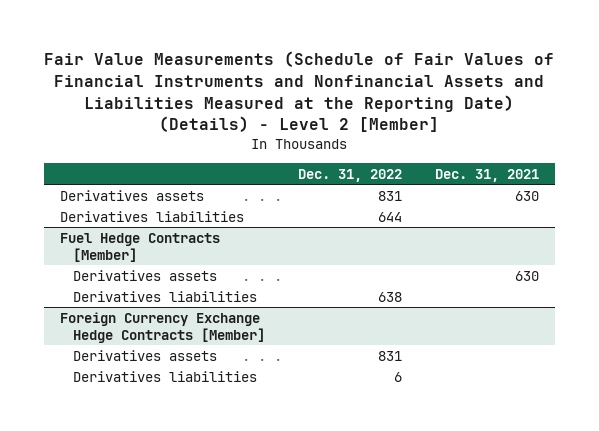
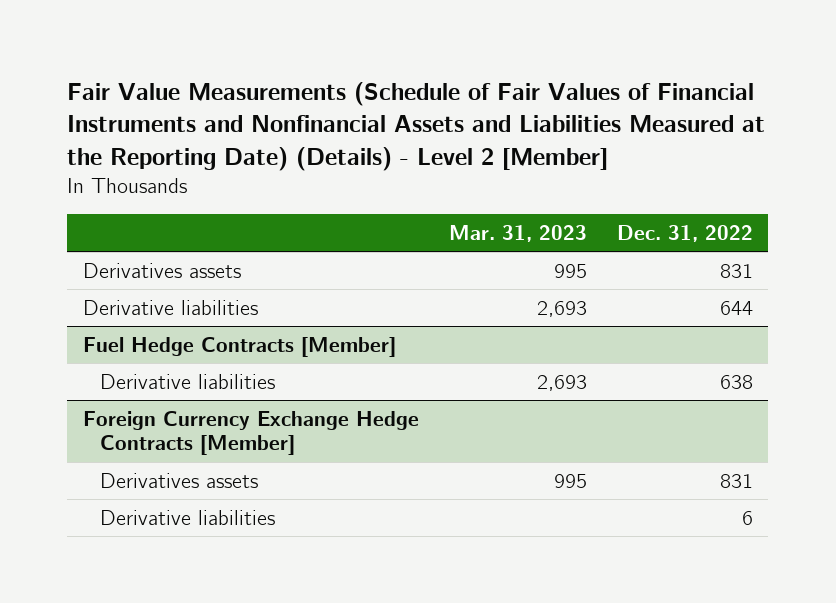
- | Dec. 31, 2022 | Dec. 31, 2021
+ | Mar. 31, 2023 | Dec. 31, 2022
- Derivatives liabilities | 644 |
+ Derivative liabilities | 2,693 | 644
@ Fuel Hedge Contracts [Member]
- Derivatives assets | | 630
- Derivatives liabilities | 638 |
+ Derivative liabilities | 2,693 | 638
@ Foreign Currency Exchange Hedge Contracts [Member]
- Derivatives liabilities | 6 |
+ Derivative liabilities | | 6

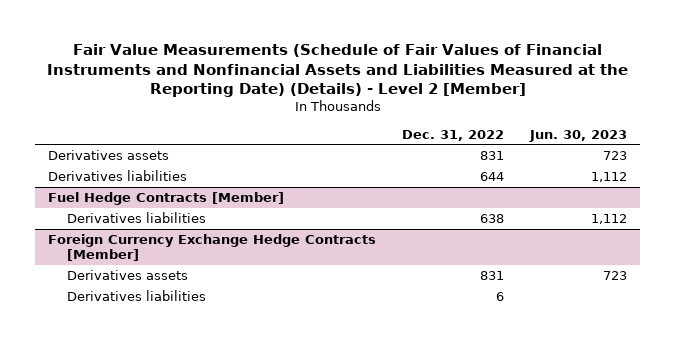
- | Mar. 31, 2023 | Dec. 31, 2022
+ | Dec. 31, 2022 | Jun. 30, 2023
- Derivative liabilities | 2,693 | 644
+ Derivatives liabilities | 644 | 1,112
@ Fuel Hedge Contracts [Member]
- Derivative liabilities | 2,693 | 638
+ Derivatives liabilities | 638 | 1,112
@ Foreign Currency Exchange Hedge Contracts [Member]
- Derivative liabilities | | 6
+ Derivatives liabilities | 6 |

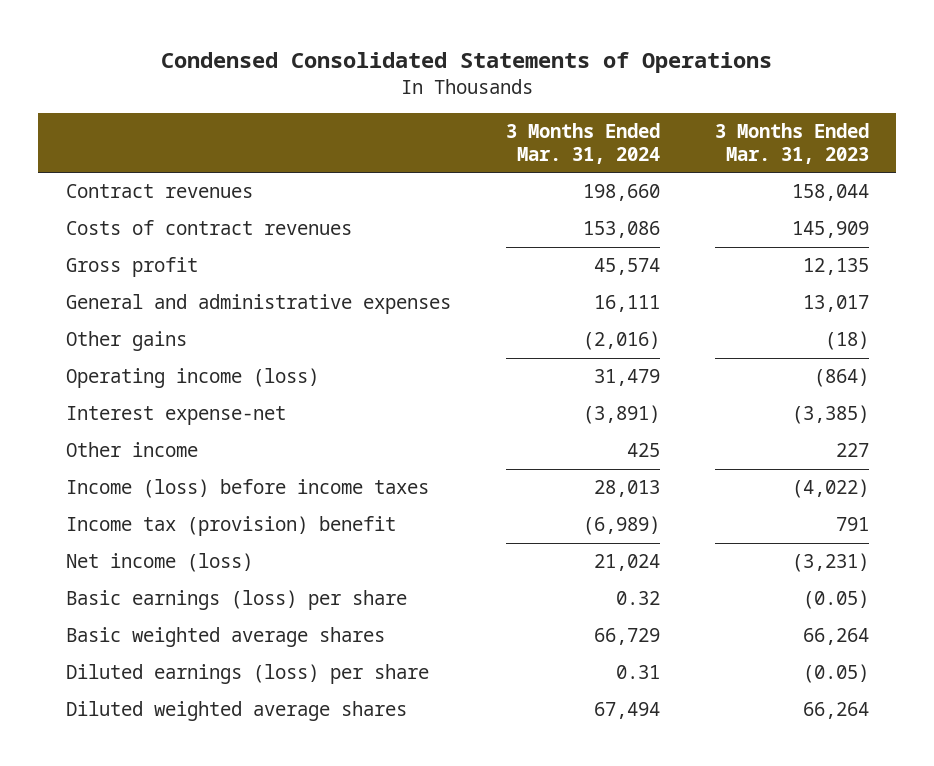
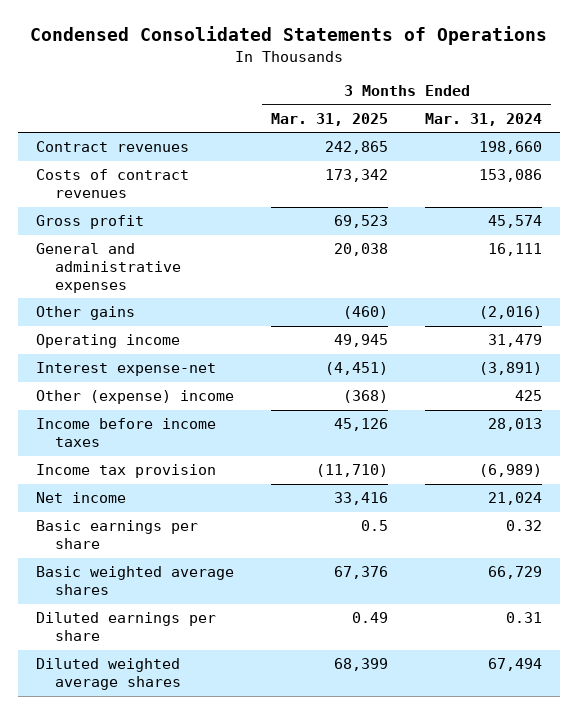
- | 3 Months Ended Mar. 31, 2024 | 3 Months Ended Mar. 31, 2023
+ | 3 Months Ended Mar. 31, 2025 | 3 Months Ended Mar. 31, 2024
- Operating income (loss) | 31,479 | (864)
+ Operating income | 49,945 | 31,479
- Other income | 425 | 227
- Income (loss) before income taxes | 28,013 | (4,022)
- Income tax (provision) benefit | (6,989) | 791
- Net income (loss) | 21,024 | (3,231)
- Basic earnings (loss) per share | 0.32 | (0.05)
+ Other (expense) income | (368) | 425
+ Income before income taxes | 45,126 | 28,013
+ Income tax provision | (11,710) | (6,989)
+ Net income | 33,416 | 21,024
+ Basic earnings per share | 0.5 | 0.32
- Diluted earnings (loss) per share | 0.31 | (0.05)
+ Diluted earnings per share | 0.49 | 0.31

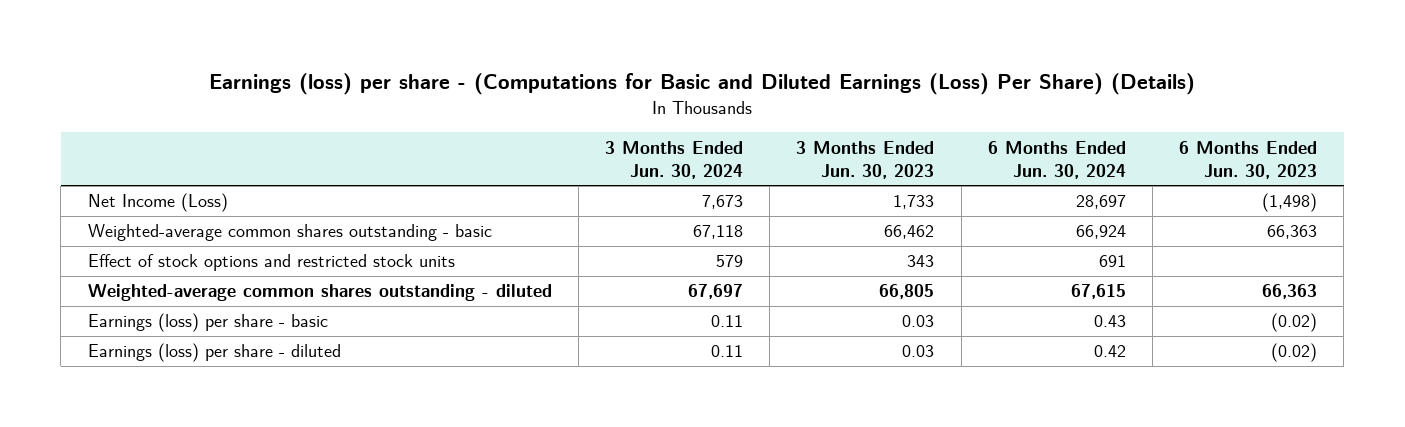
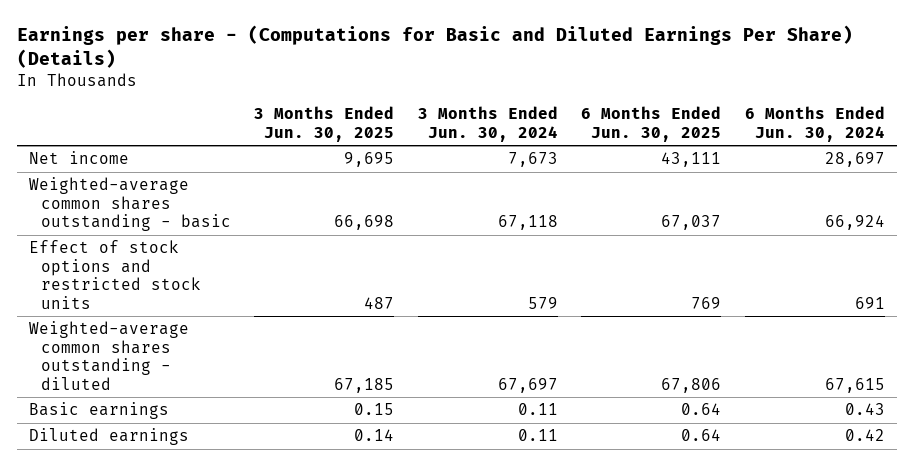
- Earnings (loss) per share - (Computations for Basic and Diluted Earnings (Loss) Per Share) (Details)
+ Earnings per share - (Computations for Basic and Diluted Earnings Per Share) (Details)
- | 3 Months Ended Jun. 30, 2024 | 3 Months Ended Jun. 30, 2023 | 6 Months Ended Jun. 30, 2024 | 6 Months Ended Jun. 30, 2023
+ | 3 Months Ended Jun. 30, 2025 | 3 Months Ended Jun. 30, 2024 | 6 Months Ended Jun. 30, 2025 | 6 Months Ended Jun. 30, 2024
- Net Income (Loss) | 7,673 | 1,733 | 28,697 | (1,498)
+ Net income | 9,695 | 7,673 | 43,111 | 28,697
- Earnings (loss) per share - basic | 0.11 | 0.03 | 0.43 | (0.02)
- Earnings (loss) per share - diluted | 0.11 | 0.03 | 0.42 | (0.02)
+ Basic earnings | 0.15 | 0.11 | 0.64 | 0.43
+ Diluted earnings | 0.14 | 0.11 | 0.64 | 0.42

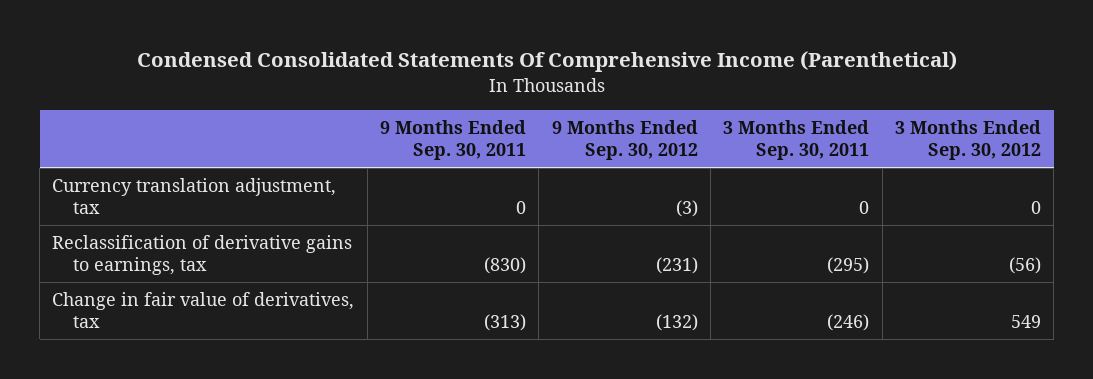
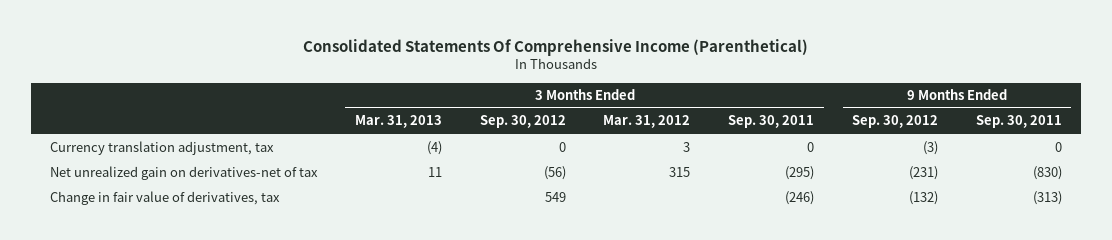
- Condensed Consolidated Statements Of Comprehensive Income (Parenthetical)
+ Consolidated Statements Of Comprehensive Income (Parenthetical)
- | 9 Months Ended Sep. 30, 2011 | 9 Months Ended Sep. 30, 2012 | 3 Months Ended Sep. 30, 2011 | 3 Months Ended Sep. 30, 2012
+ | 3 Months Ended Mar. 31, 2013 | 3 Months Ended Sep. 30, 2012 | 3 Months Ended Mar. 31, 2012 | 3 Months Ended Sep. 30, 2011 | 9 Months Ended Sep. 30, 2012 | 9 Months Ended Sep. 30, 2011
- Reclassification of derivative gains to earnings, tax | (830) | (231) | (295) | (56)
+ Net unrealized gain on derivatives-net of tax | 11 | (56) | 315 | (295) | (231) | (830)

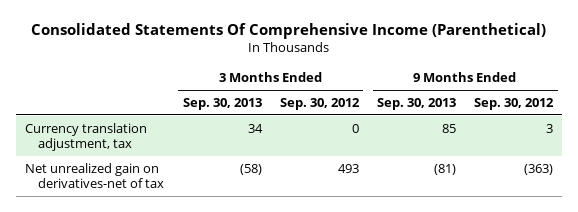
- | 3 Months Ended Mar. 31, 2013 | 3 Months Ended Sep. 30, 2012 | 3 Months Ended Mar. 31, 2012 | 3 Months Ended Sep. 30, 2011 | 9 Months Ended Sep. 30, 2012 | 9 Months Ended Sep. 30, 2011
+ | 3 Months Ended Sep. 30, 2013 | 3 Months Ended Sep. 30, 2012 | 9 Months Ended Sep. 30, 2013 | 9 Months Ended Sep. 30, 2012
- Currency translation adjustment, tax | (4) | 0 | 3 | 0 | (3) | 0
- Net unrealized gain on derivatives-net of tax | 11 | (56) | 315 | (295) | (231) | (830)
- Change in fair value of derivatives, tax | | 549 | | (246) | (132) | (313)
+ Currency translation adjustment, tax | 34 | 0 | 85 | 3
+ Net unrealized gain on derivatives-net of tax | (58) | 493 | (81) | (363)

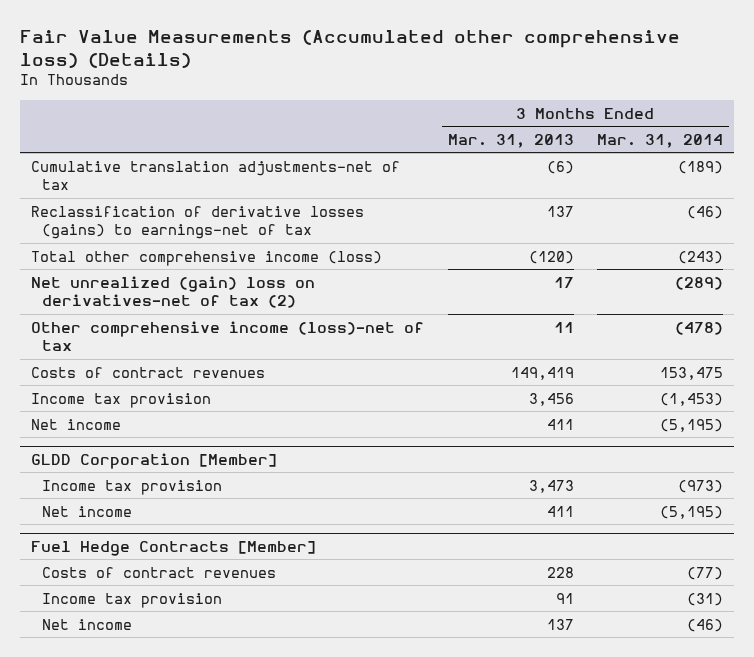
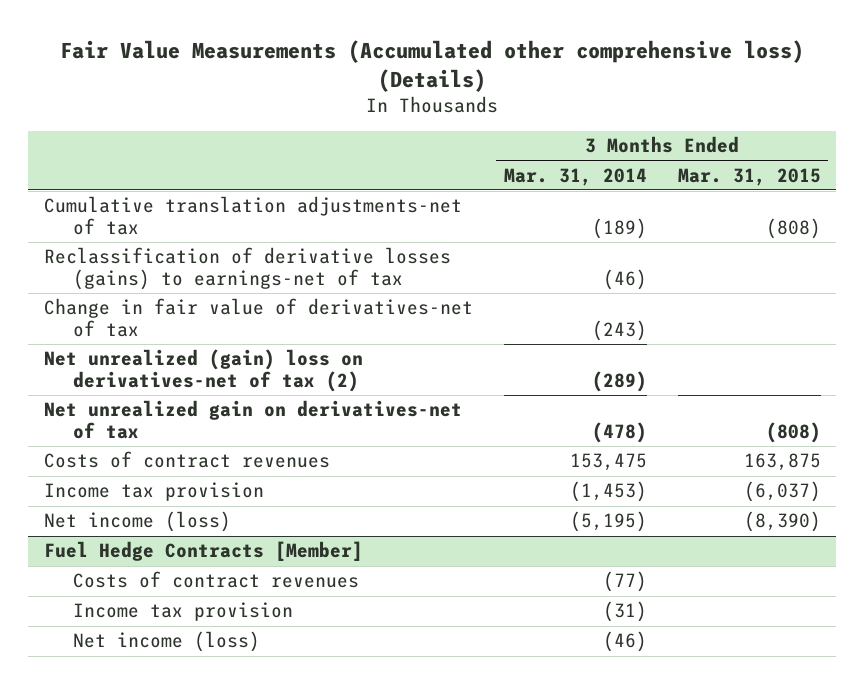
- | 3 Months Ended Mar. 31, 2013 | 3 Months Ended Mar. 31, 2014
+ | 3 Months Ended Mar. 31, 2014 | 3 Months Ended Mar. 31, 2015
- Total other comprehensive income (loss) | (120) | (243)
+ Change in fair value of derivatives-net of tax | (243) |
- Other comprehensive income (loss)-net of tax | 11 | (478)
+ Net unrealized gain on derivatives-net of tax | (478) | (808)
- Net income | 411 | (5,195)
- GLDD Corporation [Member]
- Income tax provision | 3,473 | (973)
- Net income | 411 | (5,195)
+ Net income (loss) | (5,195) | (8,390)
@ Fuel Hedge Contracts [Member]
- Net income | 137 | (46)
+ Net income (loss) | (46) |

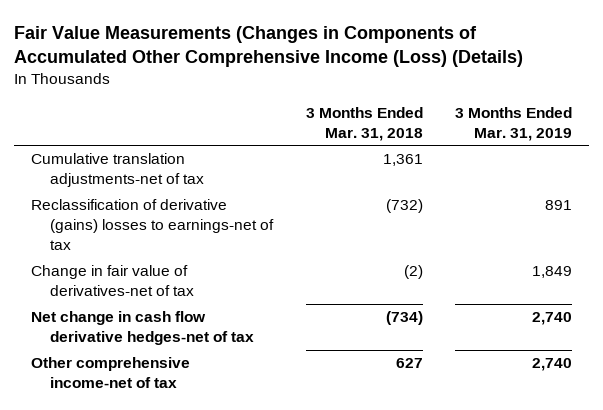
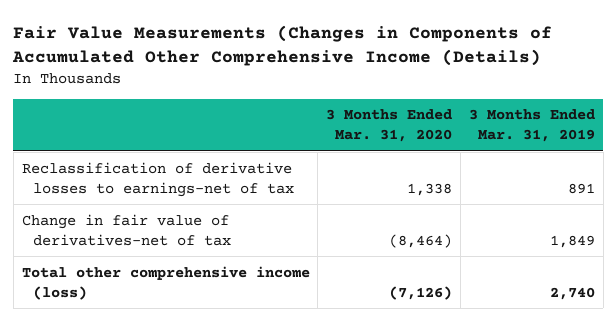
- Fair Value Measurements (Changes in Components of Accumulated Other Comprehensive Income (Loss) (Details)
+ Fair Value Measurements (Changes in Components of Accumulated Other Comprehensive Income (Details)
- | 3 Months Ended Mar. 31, 2018 | 3 Months Ended Mar. 31, 2019
+ | 3 Months Ended Mar. 31, 2020 | 3 Months Ended Mar. 31, 2019
- Cumulative translation adjustments-net of tax | 1,361 |
- Reclassification of derivative (gains) losses to earnings-net of tax | (732) | 891
+ Reclassification of derivative losses to earnings-net of tax | 1,338 | 891
- Net change in cash flow derivative hedges-net of tax | (734) | 2,740
- Other comprehensive income-net of tax | 627 | 2,740
+ Total other comprehensive income (loss) | (7,126) | 2,740

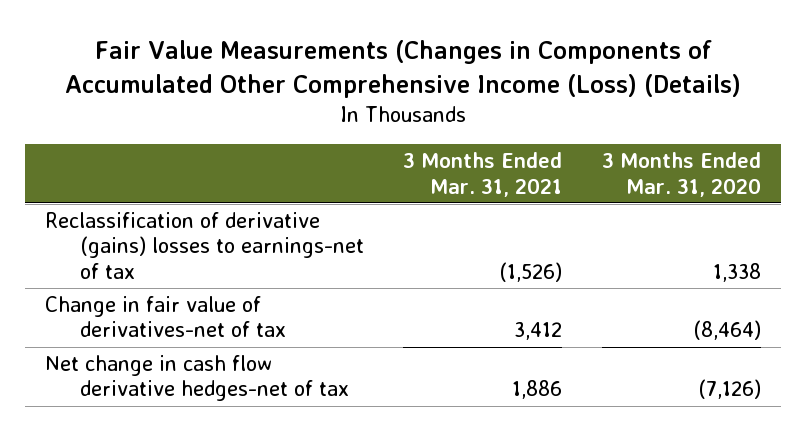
- Fair Value Measurements (Changes in Components of Accumulated Other Comprehensive Income (Details)
+ Fair Value Measurements (Changes in Components of Accumulated Other Comprehensive Income (Loss) (Details)
- | 3 Months Ended Mar. 31, 2020 | 3 Months Ended Mar. 31, 2019
+ | 3 Months Ended Mar. 31, 2021 | 3 Months Ended Mar. 31, 2020
- Reclassification of derivative losses to earnings-net of tax | 1,338 | 891
+ Reclassification of derivative (gains) losses to earnings-net of tax | (1,526) | 1,338
- Total other comprehensive income (loss) | (7,126) | 2,740
+ Net change in cash flow derivative hedges-net of tax | 1,886 | (7,126)

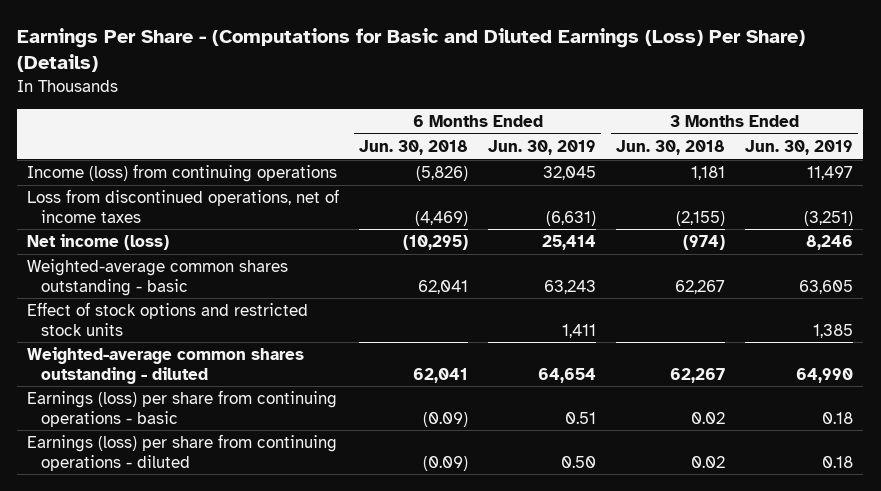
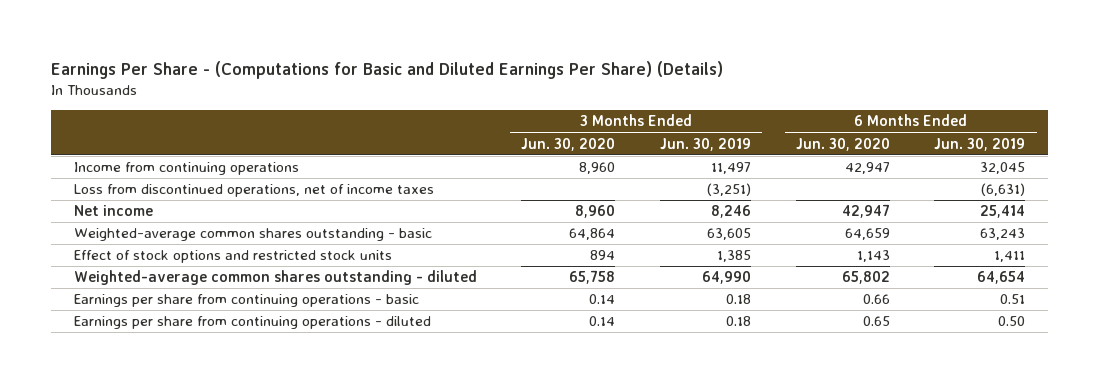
- Earnings Per Share - (Computations for Basic and Diluted Earnings (Loss) Per Share) (Details)
+ Earnings Per Share - (Computations for Basic and Diluted Earnings Per Share) (Details)
- | 6 Months Ended Jun. 30, 2018 | 6 Months Ended Jun. 30, 2019 | 3 Months Ended Jun. 30, 2018 | 3 Months Ended Jun. 30, 2019
+ | 3 Months Ended Jun. 30, 2020 | 3 Months Ended Jun. 30, 2019 | 6 Months Ended Jun. 30, 2020 | 6 Months Ended Jun. 30, 2019
- Income (loss) from continuing operations | (5,826) | 32,045 | 1,181 | 11,497
+ Income from continuing operations | 8,960 | 11,497 | 42,947 | 32,045
- Net income (loss) | (10,295) | 25,414 | (974) | 8,246
+ Net income | 8,960 | 8,246 | 42,947 | 25,414
- Earnings (loss) per share from continuing operations - basic | (0.09) | 0.51 | 0.02 | 0.18
- Earnings (loss) per share from continuing operations - diluted | (0.09) | 0.50 | 0.02 | 0.18
+ Earnings per share from continuing operations - basic | 0.14 | 0.18 | 0.66 | 0.51
+ Earnings per share from continuing operations - diluted | 0.14 | 0.18 | 0.65 | 0.50

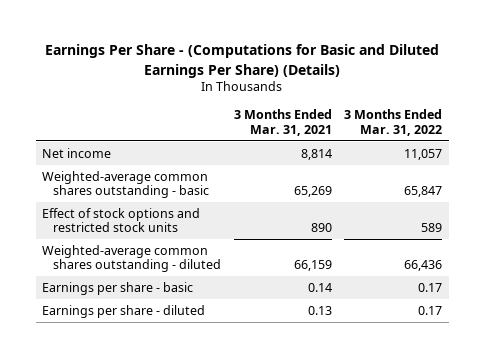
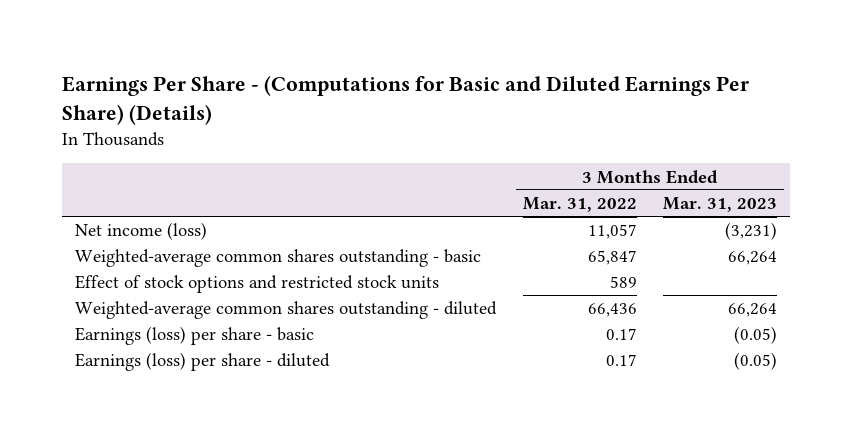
- | 3 Months Ended Mar. 31, 2021 | 3 Months Ended Mar. 31, 2022
+ | 3 Months Ended Mar. 31, 2022 | 3 Months Ended Mar. 31, 2023
- Net income | 8,814 | 11,057
+ Net income (loss) | 11,057 | (3,231)
- Earnings per share - basic | 0.14 | 0.17
- Earnings per share - diluted | 0.13 | 0.17
+ Earnings (loss) per share - basic | 0.17 | (0.05)
+ Earnings (loss) per share - diluted | 0.17 | (0.05)

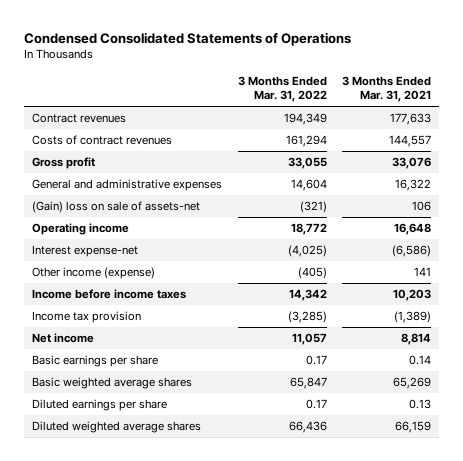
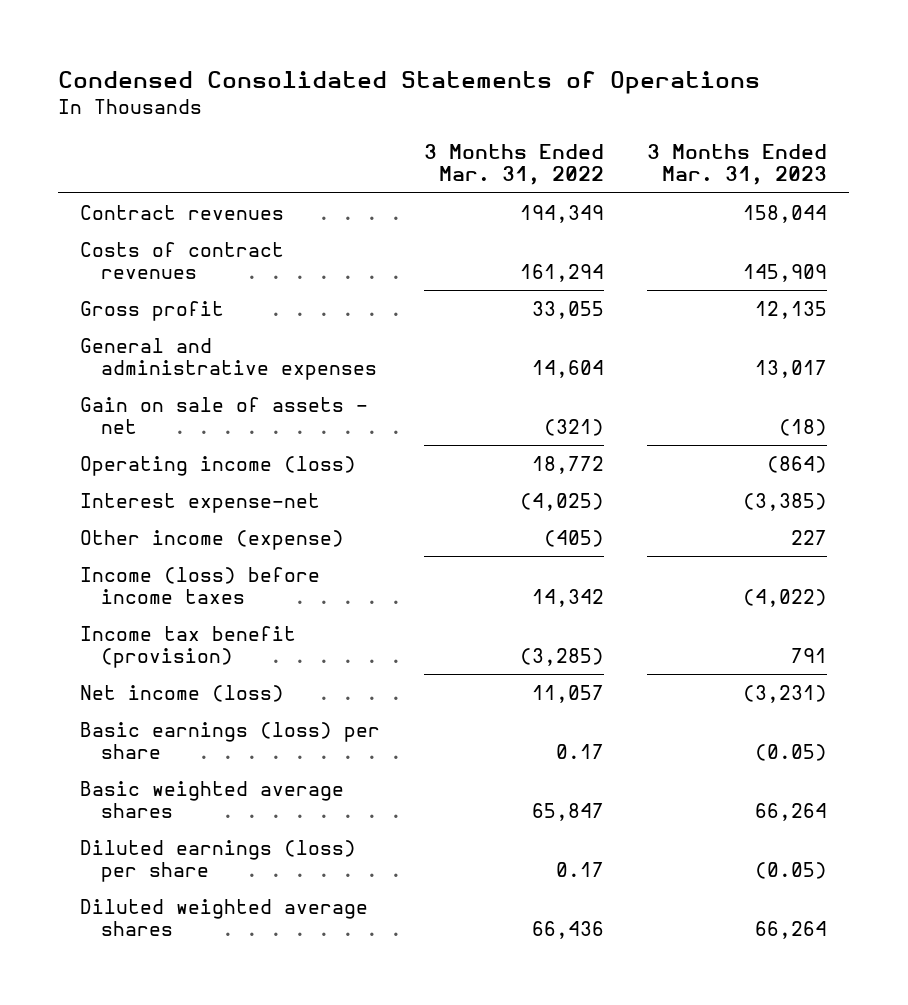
- | 3 Months Ended Mar. 31, 2022 | 3 Months Ended Mar. 31, 2021
+ | 3 Months Ended Mar. 31, 2022 | 3 Months Ended Mar. 31, 2023
- (Gain) loss on sale of assets-net | (321) | 106
- Operating income | 18,772 | 16,648
+ Gain on sale of assets - net | (321) | (18)
+ Operating income (loss) | 18,772 | (864)
- Income before income taxes | 14,342 | 10,203
- Income tax provision | (3,285) | (1,389)
- Net income | 11,057 | 8,814
- Basic earnings per share | 0.17 | 0.14
+ Income (loss) before income taxes | 14,342 | (4,022)
+ Income tax benefit (provision) | (3,285) | 791
+ Net income (loss) | 11,057 | (3,231)
+ Basic earnings (loss) per share | 0.17 | (0.05)
- Diluted earnings per share | 0.17 | 0.13
+ Diluted earnings (loss) per share | 0.17 | (0.05)

